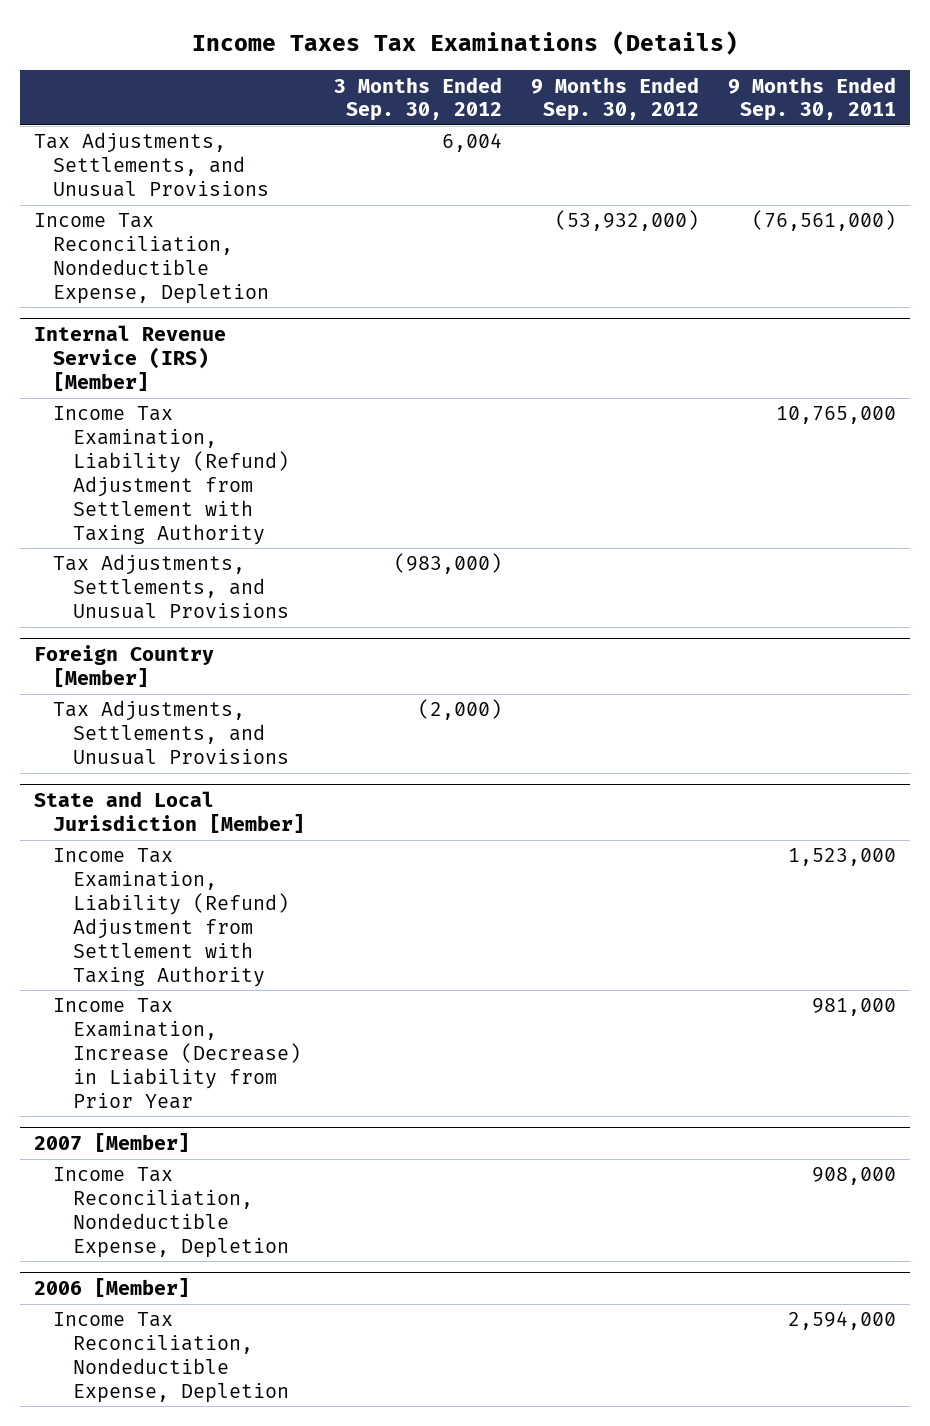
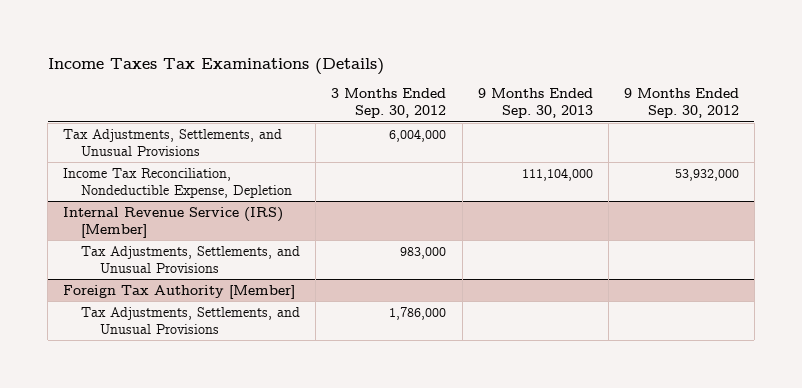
- | 3 Months Ended Sep. 30, 2012 | 9 Months Ended Sep. 30, 2012 | 9 Months Ended Sep. 30, 2011
+ | 3 Months Ended Sep. 30, 2012 | 9 Months Ended Sep. 30, 2013 | 9 Months Ended Sep. 30, 2012
- Tax Adjustments, Settlements, and Unusual Provisions | 6,004 | |
- Income Tax Reconciliation, Nondeductible Expense, Depletion | | (53,932,000) | (76,561,000)
+ Tax Adjustments, Settlements, and Unusual Provisions | 6,004,000 | |
+ Income Tax Reconciliation, Nondeductible Expense, Depletion | | 111,104,000 | 53,932,000
@ Internal Revenue Service (IRS) [Member]
- Income Tax Examination, Liability (Refund) Adjustment from Settlement with Taxing Authority | | | 10,765,000
- Tax Adjustments, Settlements, and Unusual Provisions | (983,000) | |
- Foreign Country [Member]
- Tax Adjustments, Settlements, and Unusual Provisions | (2,000) | |
- State and Local Jurisdiction [Member]
- Income Tax Examination, Liability (Refund) Adjustment from Settlement with Taxing Authority | | | 1,523,000
- Income Tax Examination, Increase (Decrease) in Liability from Prior Year | | | 981,000
- 2007 [Member]
- Income Tax Reconciliation, Nondeductible Expense, Depletion | | | 908,000
- 2006 [Member]
- Income Tax Reconciliation, Nondeductible Expense, Depletion | | | 2,594,000
@ Internal Revenue Service (IRS) [Member]
+ Tax Adjustments, Settlements, and Unusual Provisions | 983,000 | |
+ Foreign Tax Authority [Member]
+ Tax Adjustments, Settlements, and Unusual Provisions | 1,786,000 | |

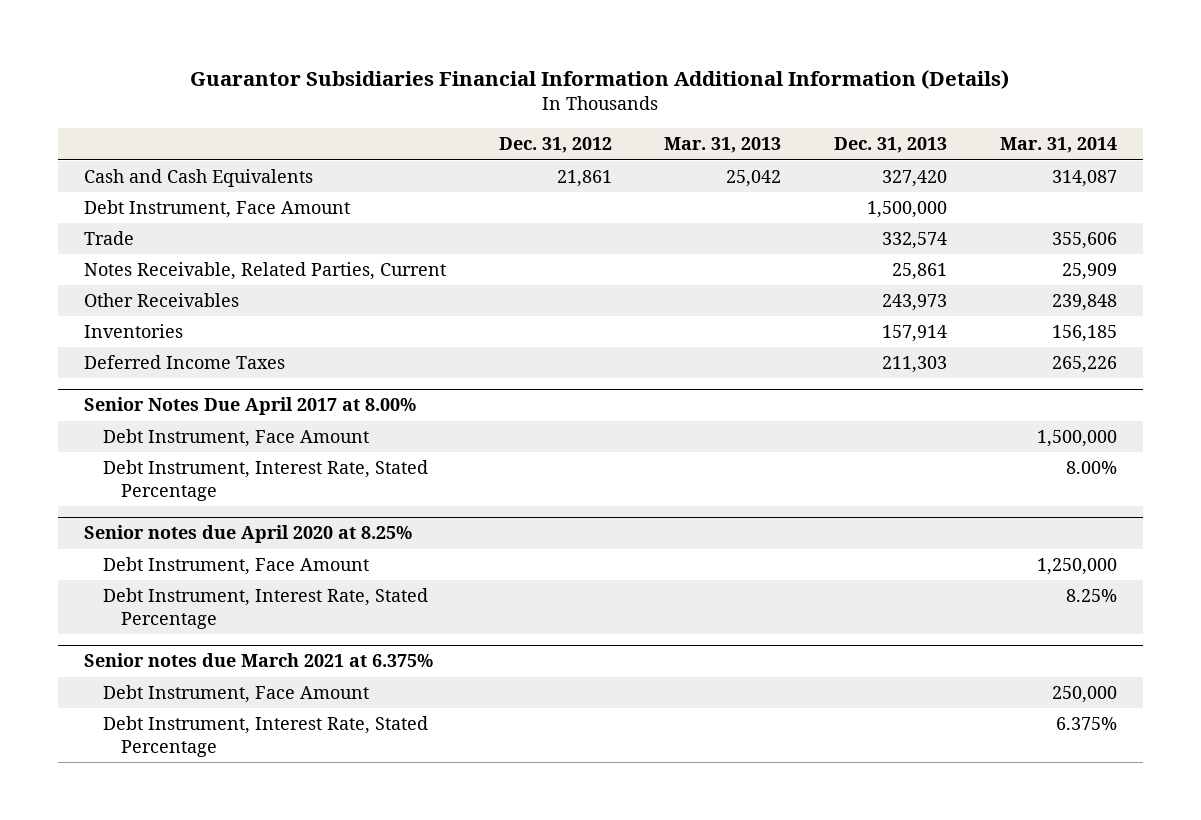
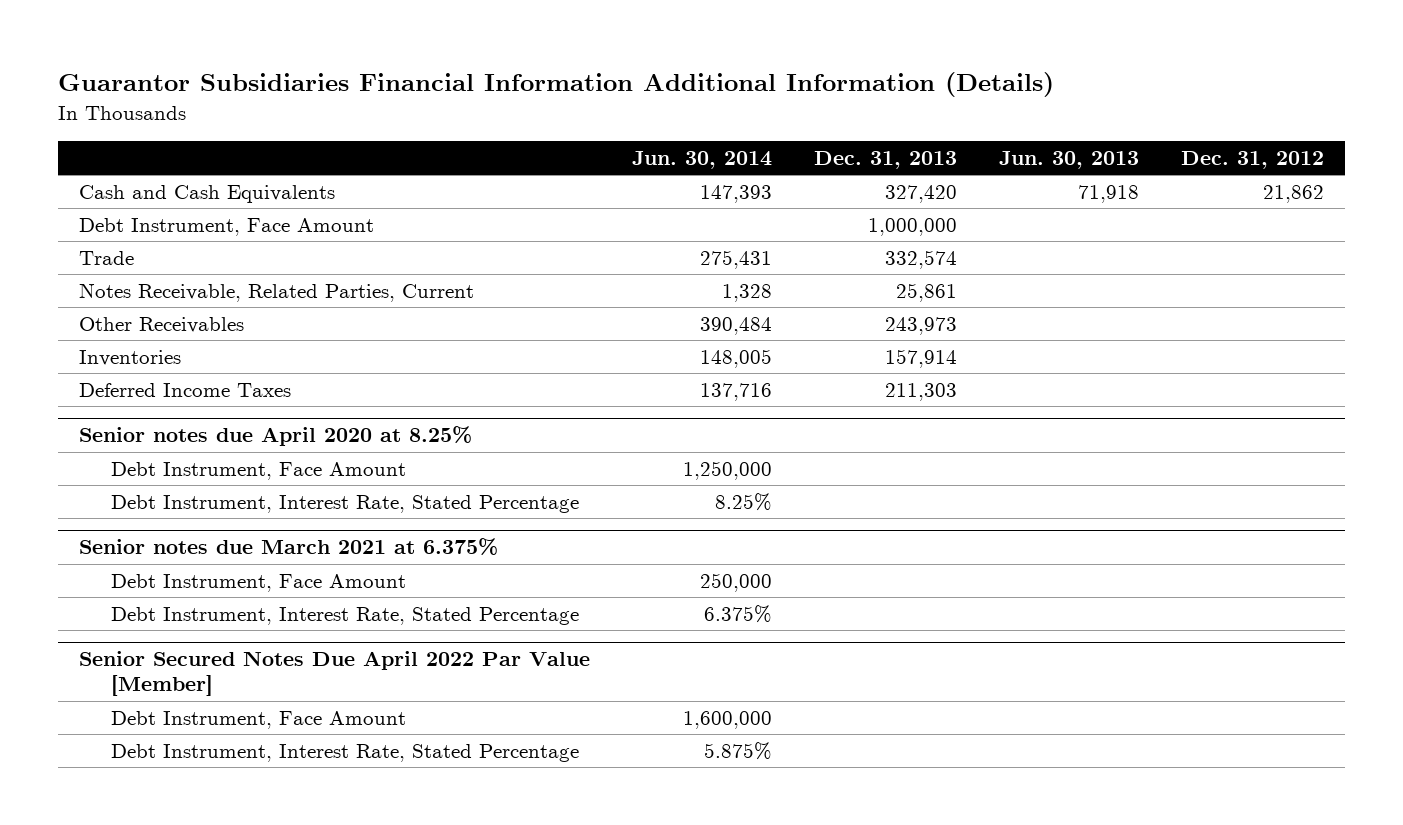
- | Dec. 31, 2012 | Mar. 31, 2013 | Dec. 31, 2013 | Mar. 31, 2014
+ | Jun. 30, 2014 | Dec. 31, 2013 | Jun. 30, 2013 | Dec. 31, 2012
- Cash and Cash Equivalents | 21,861 | 25,042 | 327,420 | 314,087
- Debt Instrument, Face Amount | | | 1,500,000 |
+ Cash and Cash Equivalents | 147,393 | 327,420 | 71,918 | 21,862
+ Debt Instrument, Face Amount | | 1,000,000 | |
- Senior Notes Due April 2017 at 8.00%
- Debt Instrument, Face Amount | | | | 1,500,000
- Debt Instrument, Interest Rate, Stated Percentage | | | | 8.00%
+ Senior Secured Notes Due April 2022 Par Value [Member]
+ Debt Instrument, Face Amount | 1,600,000 | | |
+ Debt Instrument, Interest Rate, Stated Percentage | 5.875% | | |

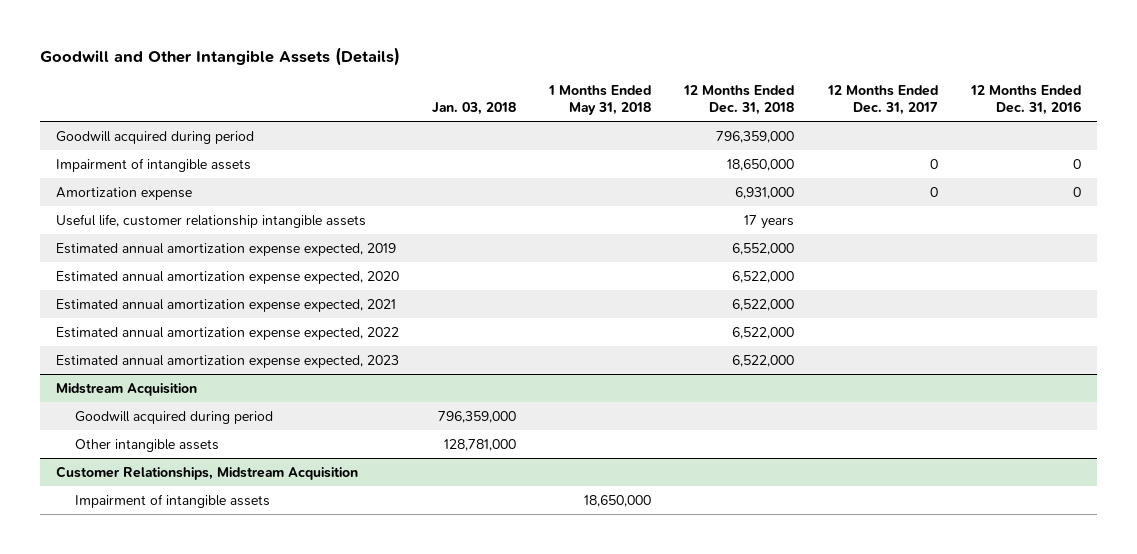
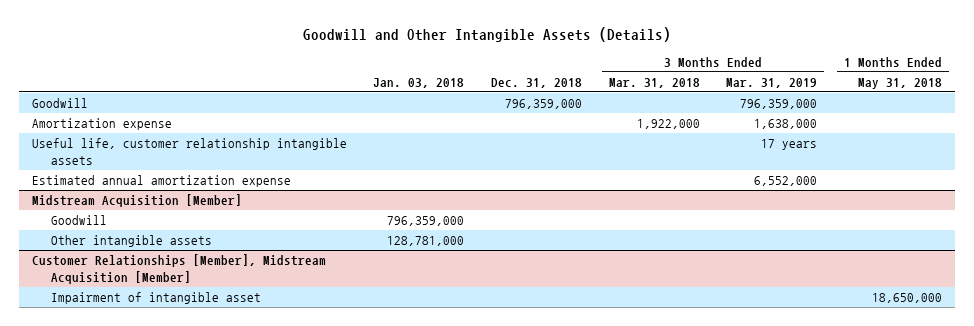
- | Jan. 03, 2018 | 1 Months Ended May 31, 2018 | 12 Months Ended Dec. 31, 2018 | 12 Months Ended Dec. 31, 2017 | 12 Months Ended Dec. 31, 2016
+ | Jan. 03, 2018 | Dec. 31, 2018 | 3 Months Ended Mar. 31, 2018 | 3 Months Ended Mar. 31, 2019 | 1 Months Ended May 31, 2018
- Goodwill acquired during period | | | 796,359,000 | |
- Impairment of intangible assets | | | 18,650,000 | 0 | 0
+ Goodwill | | 796,359,000 | | 796,359,000 |
- Estimated annual amortization expense expected, 2019 | | | 6,552,000 | |
- Estimated annual amortization expense expected, 2020 | | | 6,522,000 | |
- Estimated annual amortization expense expected, 2021 | | | 6,522,000 | |
- Estimated annual amortization expense expected, 2022 | | | 6,522,000 | |
- Estimated annual amortization expense expected, 2023 | | | 6,522,000 | |
- Midstream Acquisition
- Goodwill acquired during period | 796,359,000 | | | |
+ Estimated annual amortization expense | | | | 6,552,000 |
+ Midstream Acquisition [Member]
+ Goodwill | 796,359,000 | | | |
- Customer Relationships, Midstream Acquisition
- Impairment of intangible assets | | 18,650,000 | | |
+ Customer Relationships [Member], Midstream Acquisition [Member]
+ Impairment of intangible asset | | | | | 18,650,000

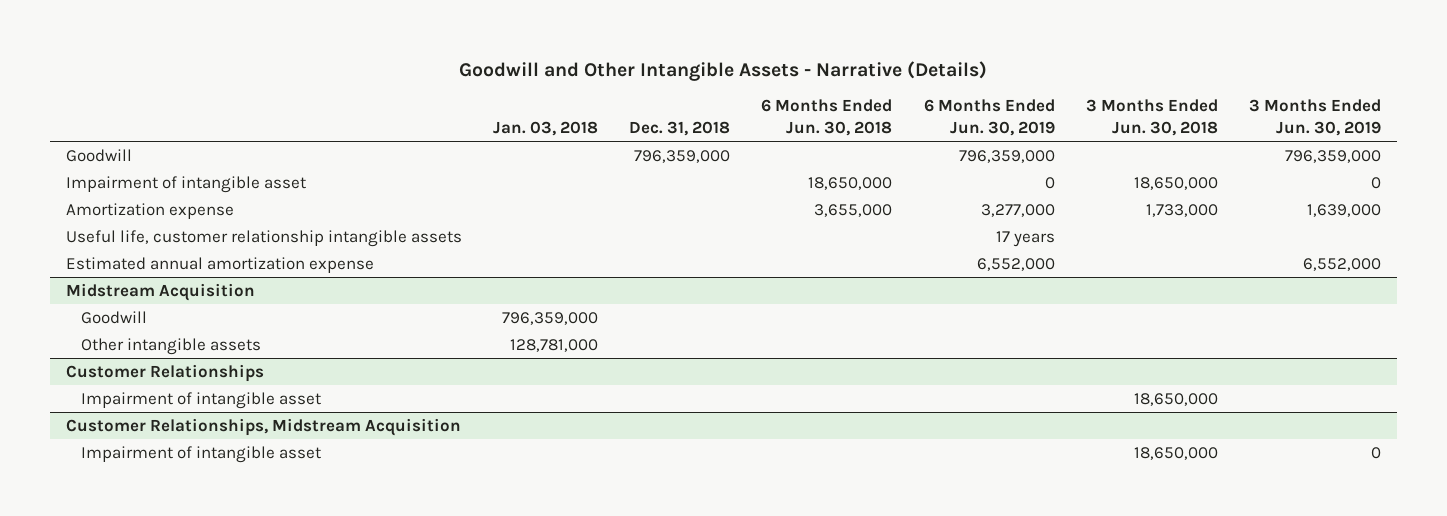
- Goodwill and Other Intangible Assets (Details)
+ Goodwill and Other Intangible Assets - Narrative (Details)
- | Jan. 03, 2018 | Dec. 31, 2018 | 3 Months Ended Mar. 31, 2018 | 3 Months Ended Mar. 31, 2019 | 1 Months Ended May 31, 2018
+ | Jan. 03, 2018 | Dec. 31, 2018 | 6 Months Ended Jun. 30, 2018 | 6 Months Ended Jun. 30, 2019 | 3 Months Ended Jun. 30, 2018 | 3 Months Ended Jun. 30, 2019
+ Impairment of intangible asset | | | 18,650,000 | 0 | 18,650,000 | 0
- Midstream Acquisition [Member]
+ Midstream Acquisition
- Customer Relationships [Member], Midstream Acquisition [Member]
+ Customer Relationships
+ Impairment of intangible asset | | | | | 18,650,000 |
+ Customer Relationships, Midstream Acquisition

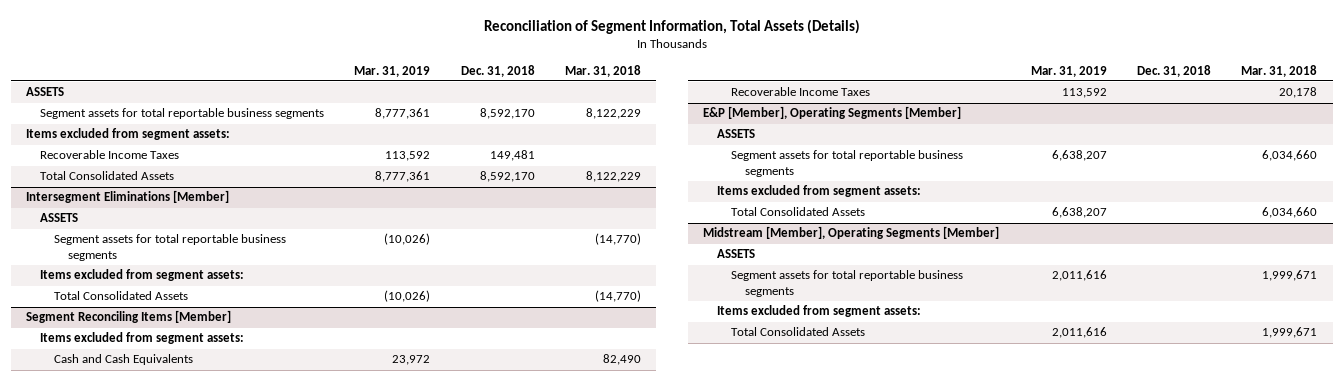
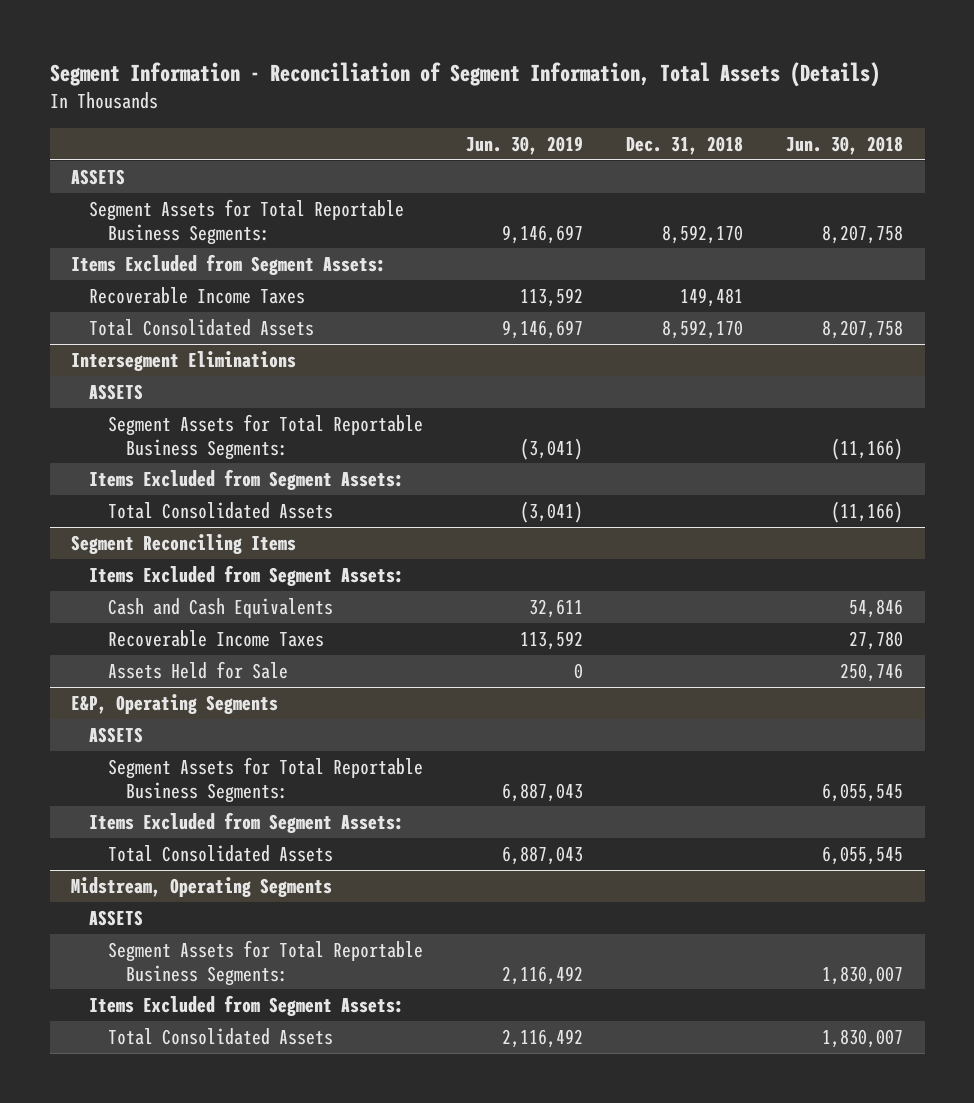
- Reconciliation of Segment Information, Total Assets (Details)
+ Segment Information - Reconciliation of Segment Information, Total Assets (Details)
- | Mar. 31, 2019 | Dec. 31, 2018 | Mar. 31, 2018
+ | Jun. 30, 2019 | Dec. 31, 2018 | Jun. 30, 2018
- Segment assets for total reportable business segments | 8,777,361 | 8,592,170 | 8,122,229
- Items excluded from segment assets:
+ Segment Assets for Total Reportable Business Segments: | 9,146,697 | 8,592,170 | 8,207,758
+ Items Excluded from Segment Assets:
- Intersegment Eliminations [Member]
+ Intersegment Eliminations
- Segment assets for total reportable business segments | (10,026) | | (14,770)
- Items excluded from segment assets:
+ Segment Assets for Total Reportable Business Segments: | (3,041) | | (11,166)
+ Items Excluded from Segment Assets:
- Segment Reconciling Items [Member]
- Items excluded from segment assets:
+ Segment Reconciling Items
+ Items Excluded from Segment Assets:
- E&P [Member], Operating Segments [Member]
+ Assets Held for Sale | 0 | | 250,746
+ E&P, Operating Segments
- Segment assets for total reportable business segments | 6,638,207 | | 6,034,660
- Items excluded from segment assets:
+ Segment Assets for Total Reportable Business Segments: | 6,887,043 | | 6,055,545
+ Items Excluded from Segment Assets:
- Midstream [Member], Operating Segments [Member]
+ Midstream, Operating Segments
- Segment assets for total reportable business segments | 2,011,616 | | 1,999,671
- Items excluded from segment assets:
+ Segment Assets for Total Reportable Business Segments: | 2,116,492 | | 1,830,007
+ Items Excluded from Segment Assets:

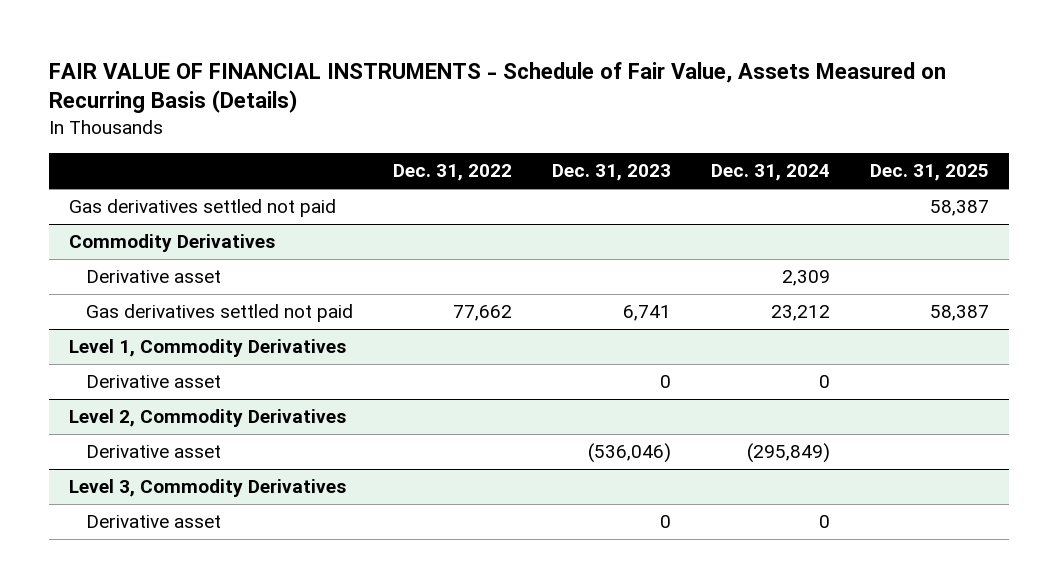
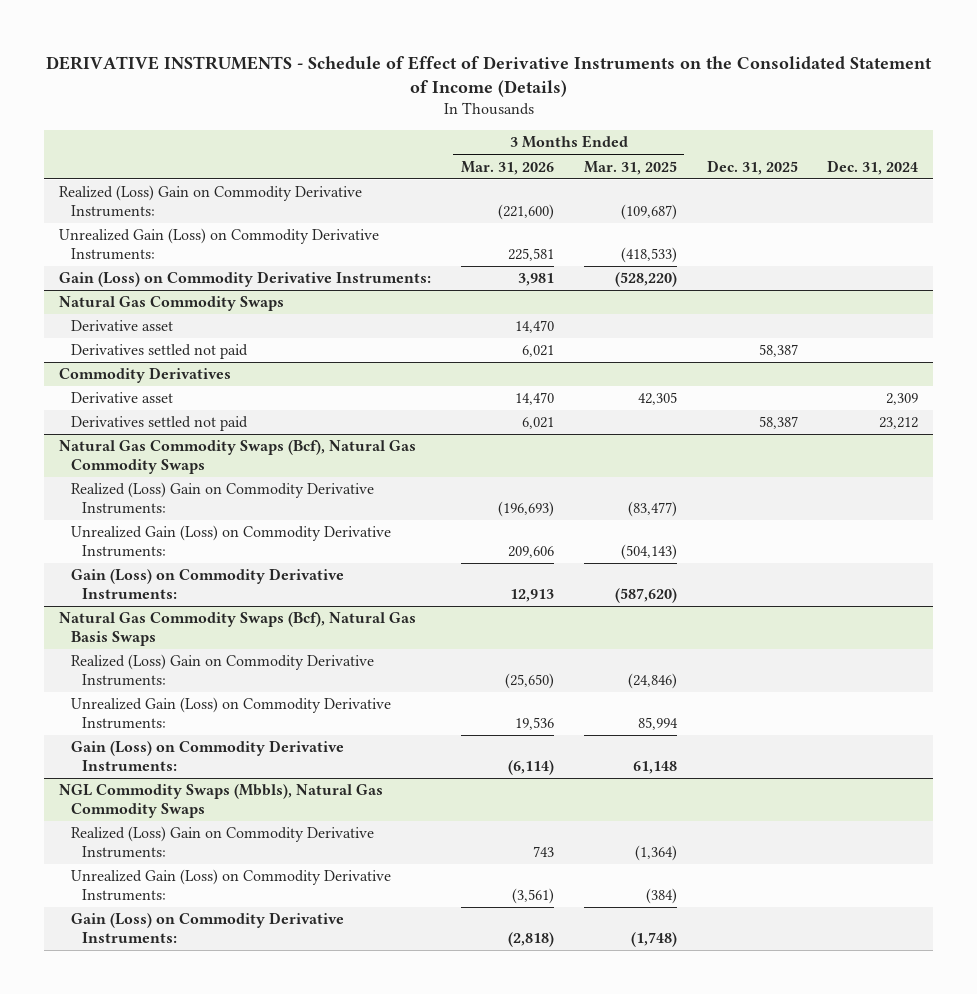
- FAIR VALUE OF FINANCIAL INSTRUMENTS - Schedule of Fair Value, Assets Measured on Recurring Basis (Details)
+ DERIVATIVE INSTRUMENTS - Schedule of Effect of Derivative Instruments on the Consolidated Statement of Income (Details)
- | Dec. 31, 2022 | Dec. 31, 2023 | Dec. 31, 2024 | Dec. 31, 2025
+ | 3 Months Ended Mar. 31, 2026 | 3 Months Ended Mar. 31, 2025 | Dec. 31, 2025 | Dec. 31, 2024
- Gas derivatives settled not paid | | | | 58,387
+ Realized (Loss) Gain on Commodity Derivative Instruments: | (221,600) | (109,687) | |
+ Unrealized Gain (Loss) on Commodity Derivative Instruments: | 225,581 | (418,533) | |
+ Gain (Loss) on Commodity Derivative Instruments: | 3,981 | (528,220) | |
+ Natural Gas Commodity Swaps
+ Derivative asset | 14,470 | | |
+ Derivatives settled not paid | 6,021 | | 58,387 |
@ Commodity Derivatives
- Gas derivatives settled not paid | 77,662 | 6,741 | 23,212 | 58,387
- Level 1, Commodity Derivatives
- Derivative asset | | 0 | 0 |
- Level 2, Commodity Derivatives
- Derivative asset | | (536,046) | (295,849) |
- Level 3, Commodity Derivatives
- Derivative asset | | 0 | 0 |
@ Commodity Derivatives
+ Derivatives settled not paid | 6,021 | | 58,387 | 23,212
+ Natural Gas Commodity Swaps (Bcf), Natural Gas Commodity Swaps
+ Realized (Loss) Gain on Commodity Derivative Instruments: | (196,693) | (83,477) | |
+ Unrealized Gain (Loss) on Commodity Derivative Instruments: | 209,606 | (504,143) | |
+ Gain (Loss) on Commodity Derivative Instruments: | 12,913 | (587,620) | |
+ Natural Gas Commodity Swaps (Bcf), Natural Gas Basis Swaps
+ Realized (Loss) Gain on Commodity Derivative Instruments: | (25,650) | (24,846) | |
+ Unrealized Gain (Loss) on Commodity Derivative Instruments: | 19,536 | 85,994 | |
+ Gain (Loss) on Commodity Derivative Instruments: | (6,114) | 61,148 | |
+ NGL Commodity Swaps (Mbbls), Natural Gas Commodity Swaps
+ Realized (Loss) Gain on Commodity Derivative Instruments: | 743 | (1,364) | |
+ Unrealized Gain (Loss) on Commodity Derivative Instruments: | (3,561) | (384) | |
+ Gain (Loss) on Commodity Derivative Instruments: | (2,818) | (1,748) | |

